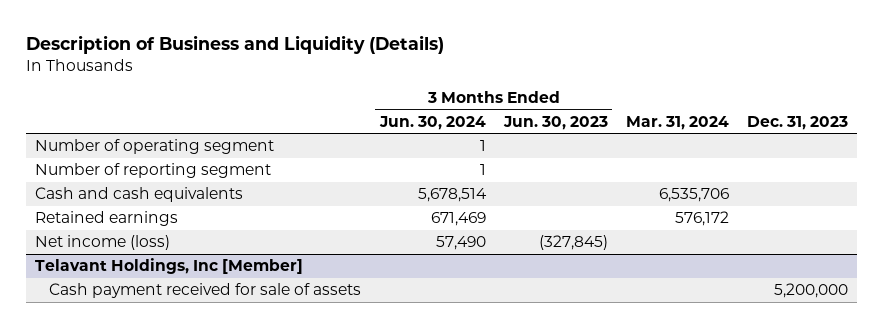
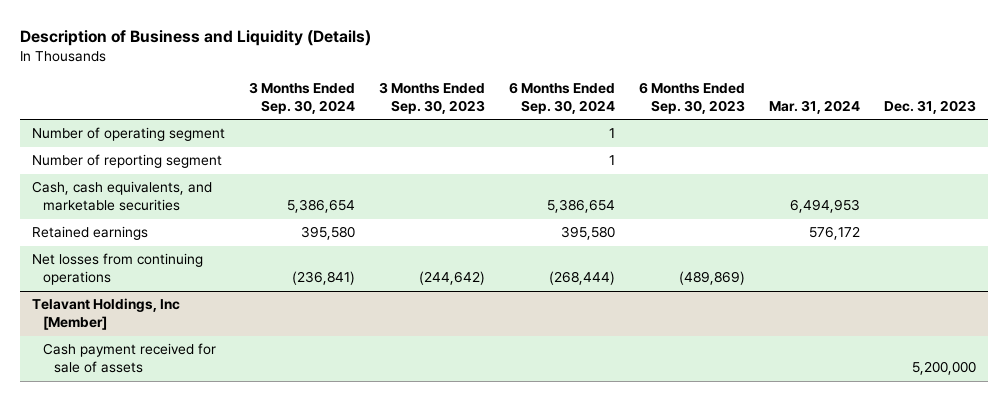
- | 3 Months Ended Jun. 30, 2024 | 3 Months Ended Jun. 30, 2023 | Mar. 31, 2024 | Dec. 31, 2023
+ | 3 Months Ended Sep. 30, 2024 | 3 Months Ended Sep. 30, 2023 | 6 Months Ended Sep. 30, 2024 | 6 Months Ended Sep. 30, 2023 | Mar. 31, 2024 | Dec. 31, 2023
- Cash and cash equivalents | 5,678,514 | | 6,535,706 |
+ Cash, cash equivalents, and marketable securities | 5,386,654 | | 5,386,654 | | 6,494,953 |
- Net income (loss) | 57,490 | (327,845) | |
+ Net losses from continuing operations | (236,841) | (244,642) | (268,444) | (489,869) | |

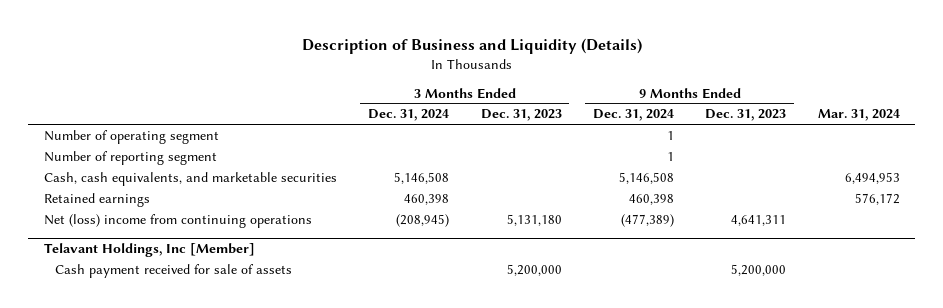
- | 3 Months Ended Sep. 30, 2024 | 3 Months Ended Sep. 30, 2023 | 6 Months Ended Sep. 30, 2024 | 6 Months Ended Sep. 30, 2023 | Mar. 31, 2024 | Dec. 31, 2023
+ | 3 Months Ended Dec. 31, 2024 | 3 Months Ended Dec. 31, 2023 | 9 Months Ended Dec. 31, 2024 | 9 Months Ended Dec. 31, 2023 | Mar. 31, 2024
- Net losses from continuing operations | (236,841) | (244,642) | (268,444) | (489,869) | |
+ Net (loss) income from continuing operations | (208,945) | 5,131,180 | (477,389) | 4,641,311 |

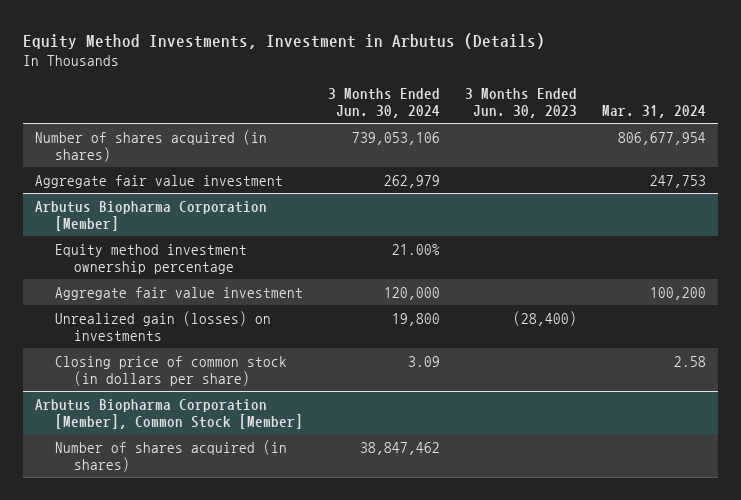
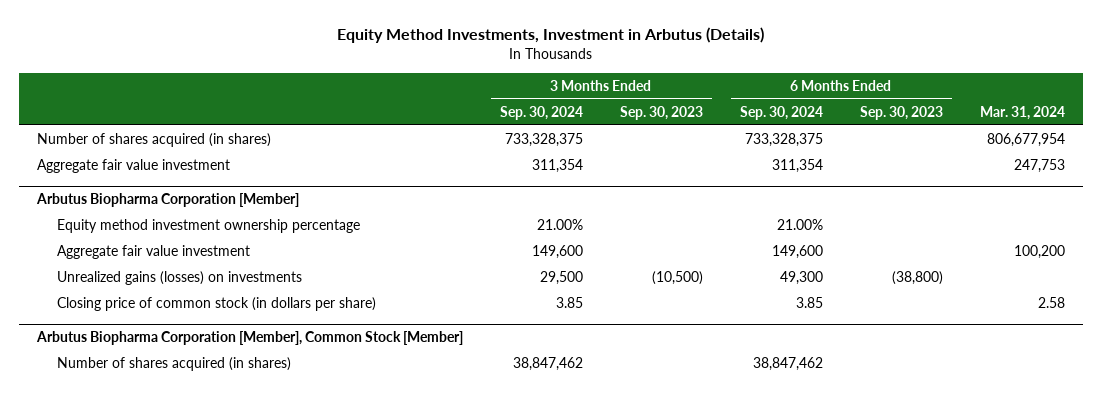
- | 3 Months Ended Jun. 30, 2024 | 3 Months Ended Jun. 30, 2023 | Mar. 31, 2024
+ | 3 Months Ended Sep. 30, 2024 | 3 Months Ended Sep. 30, 2023 | 6 Months Ended Sep. 30, 2024 | 6 Months Ended Sep. 30, 2023 | Mar. 31, 2024
@ Arbutus Biopharma Corporation [Member]
- Unrealized gain (losses) on investments | 19,800 | (28,400) |
+ Unrealized gains (losses) on investments | 29,500 | (10,500) | 49,300 | (38,800) |

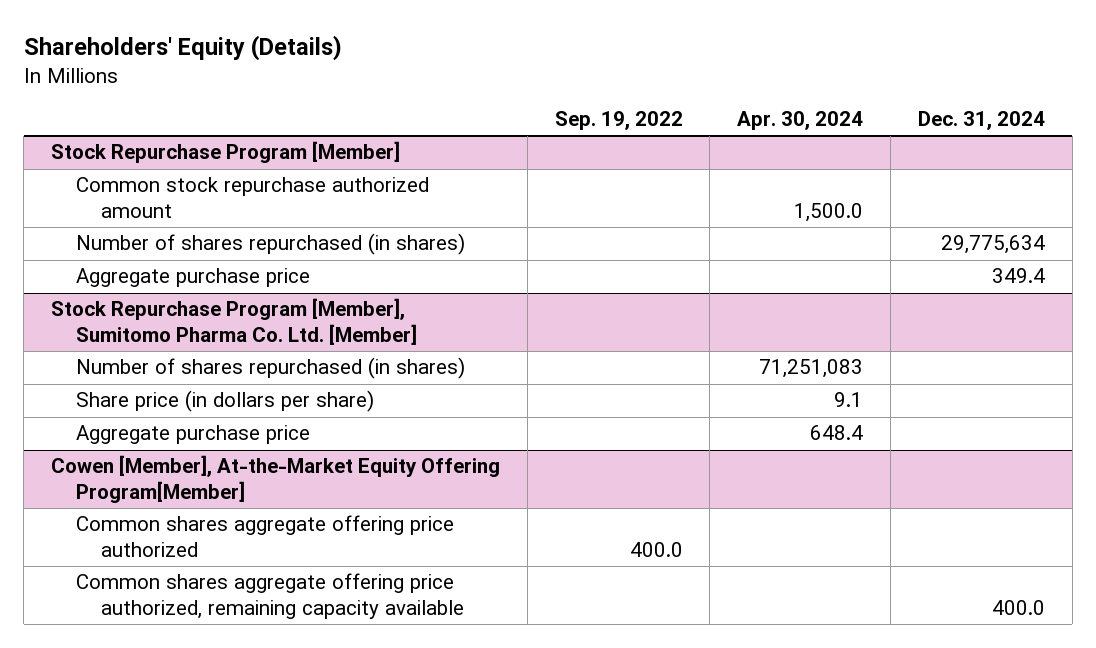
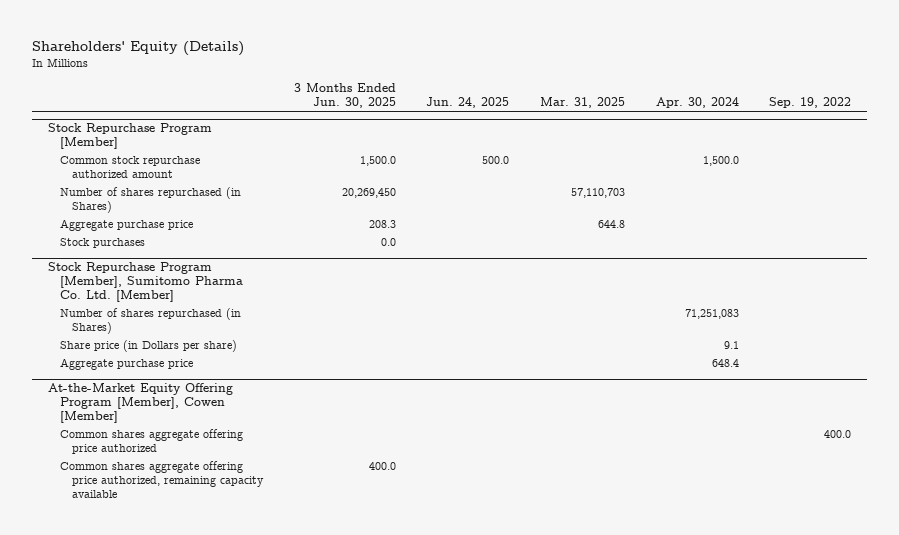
- | Sep. 19, 2022 | Apr. 30, 2024 | Dec. 31, 2024
+ | 3 Months Ended Jun. 30, 2025 | Jun. 24, 2025 | Mar. 31, 2025 | Apr. 30, 2024 | Sep. 19, 2022
@ Stock Repurchase Program [Member]
- Number of shares repurchased (in shares) | | | 29,775,634
+ Number of shares repurchased (in Shares) | 20,269,450 | | 57,110,703 | |
+ Stock purchases | 0.0 | | | |
@ Stock Repurchase Program [Member], Sumitomo Pharma Co. Ltd. [Member]
- Number of shares repurchased (in shares) | | 71,251,083 |
- Share price (in dollars per share) | | 9.1 |
+ Number of shares repurchased (in Shares) | | | | 71,251,083 |
+ Share price (in Dollars per share) | | | | 9.1 |
- Cowen [Member], At-the-Market Equity Offering Program[Member]
+ At-the-Market Equity Offering Program [Member], Cowen [Member]

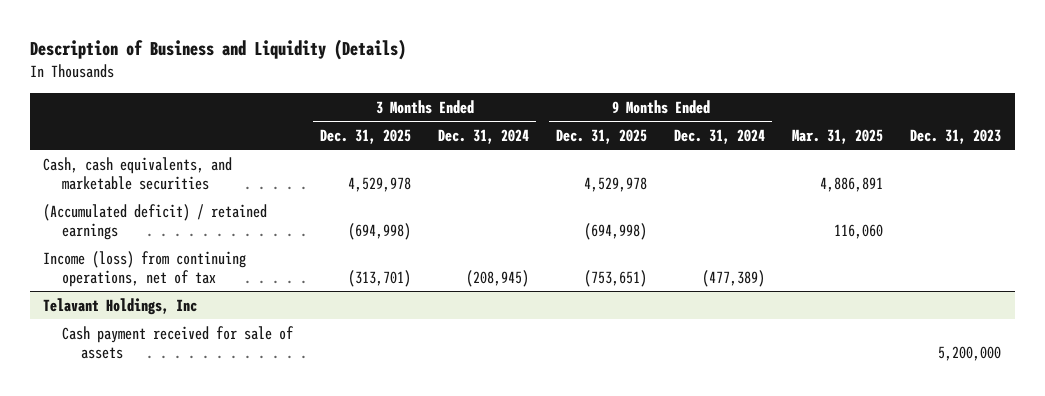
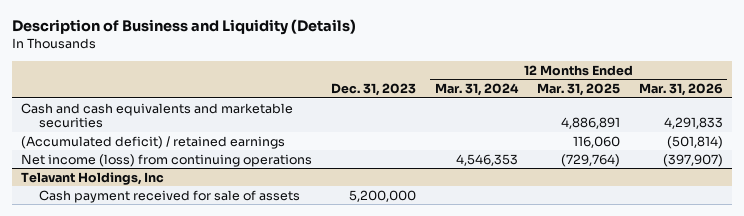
- | 3 Months Ended Dec. 31, 2025 | 3 Months Ended Dec. 31, 2024 | 9 Months Ended Dec. 31, 2025 | 9 Months Ended Dec. 31, 2024 | Mar. 31, 2025 | Dec. 31, 2023
+ | Dec. 31, 2023 | 12 Months Ended Mar. 31, 2024 | 12 Months Ended Mar. 31, 2025 | 12 Months Ended Mar. 31, 2026
- Cash, cash equivalents, and marketable securities | 4,529,978 | | 4,529,978 | | 4,886,891 |
+ Cash and cash equivalents and marketable securities | | | 4,886,891 | 4,291,833
- Income (loss) from continuing operations, net of tax | (313,701) | (208,945) | (753,651) | (477,389) | |
+ Net income (loss) from continuing operations | | 4,546,353 | (729,764) | (397,907)

